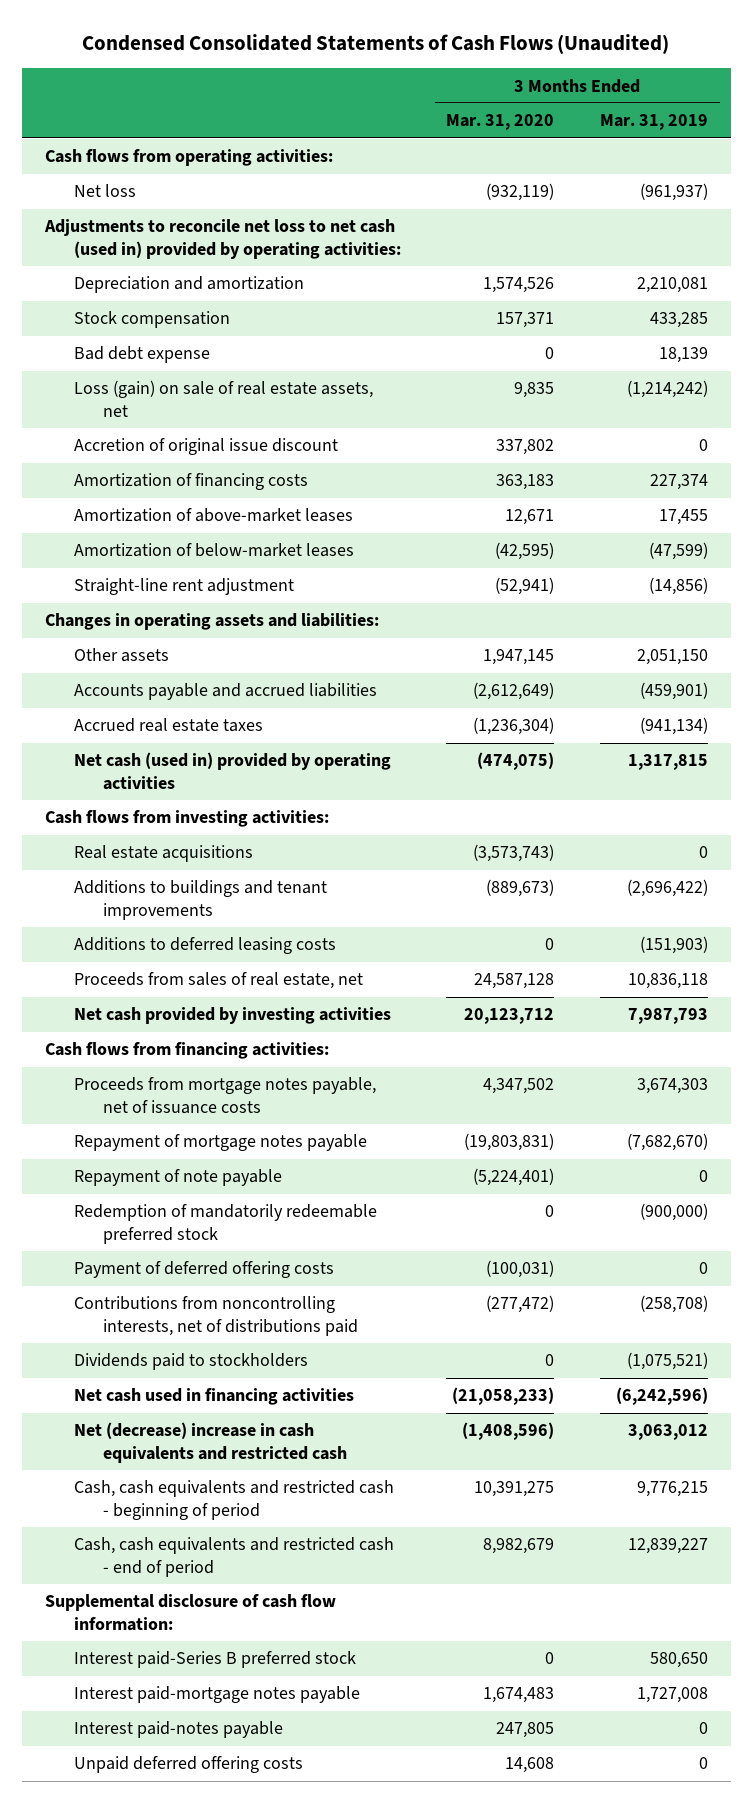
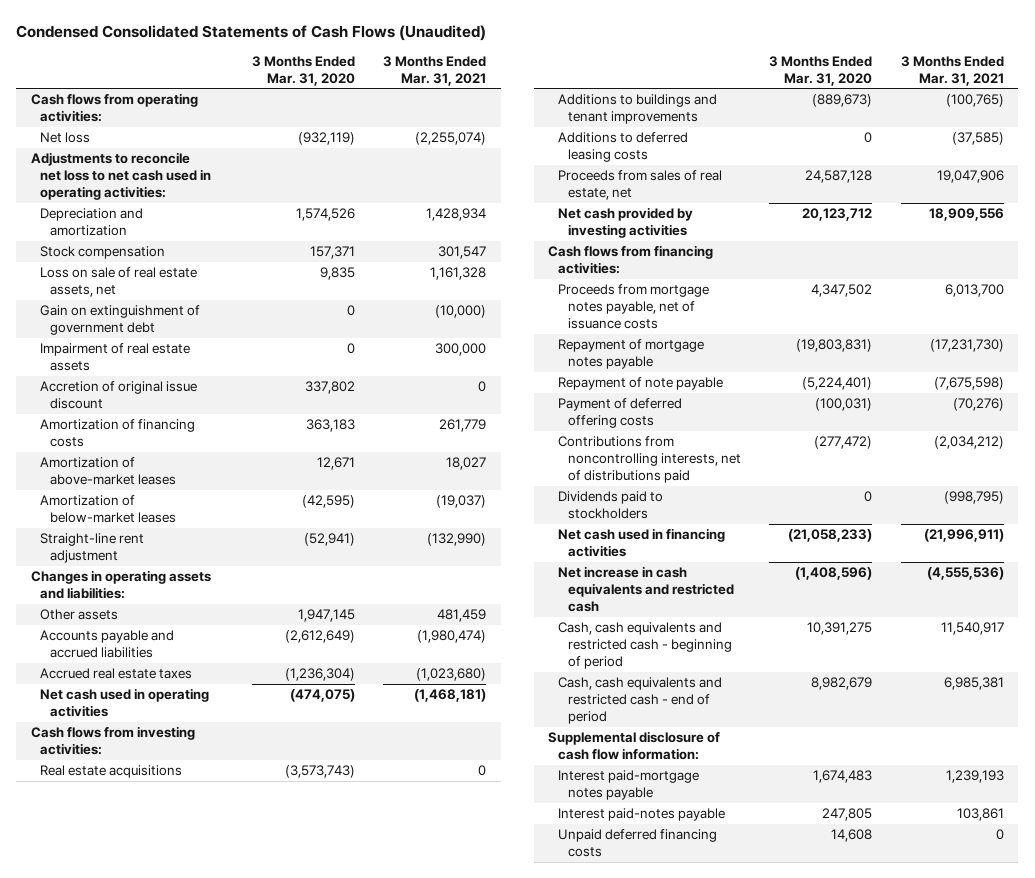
- | 3 Months Ended Mar. 31, 2020 | 3 Months Ended Mar. 31, 2019
+ | 3 Months Ended Mar. 31, 2020 | 3 Months Ended Mar. 31, 2021
- Adjustments to reconcile net loss to net cash (used in) provided by operating activities:
+ Adjustments to reconcile net loss to net cash used in operating activities:
- Bad debt expense | 0 | 18,139
- Loss (gain) on sale of real estate assets, net | 9,835 | (1,214,242)
+ Loss on sale of real estate assets, net | 9,835 | 1,161,328
+ Gain on extinguishment of government debt | 0 | (10,000)
+ Impairment of real estate assets | 0 | 300,000
- Net cash (used in) provided by operating activities | (474,075) | 1,317,815
+ Net cash used in operating activities | (474,075) | (1,468,181)
- Redemption of mandatorily redeemable preferred stock | 0 | (900,000)
- Net (decrease) increase in cash equivalents and restricted cash | (1,408,596) | 3,063,012
+ Net increase in cash equivalents and restricted cash | (1,408,596) | (4,555,536)
- Interest paid-Series B preferred stock | 0 | 580,650
- Unpaid deferred offering costs | 14,608 | 0
+ Unpaid deferred financing costs | 14,608 | 0

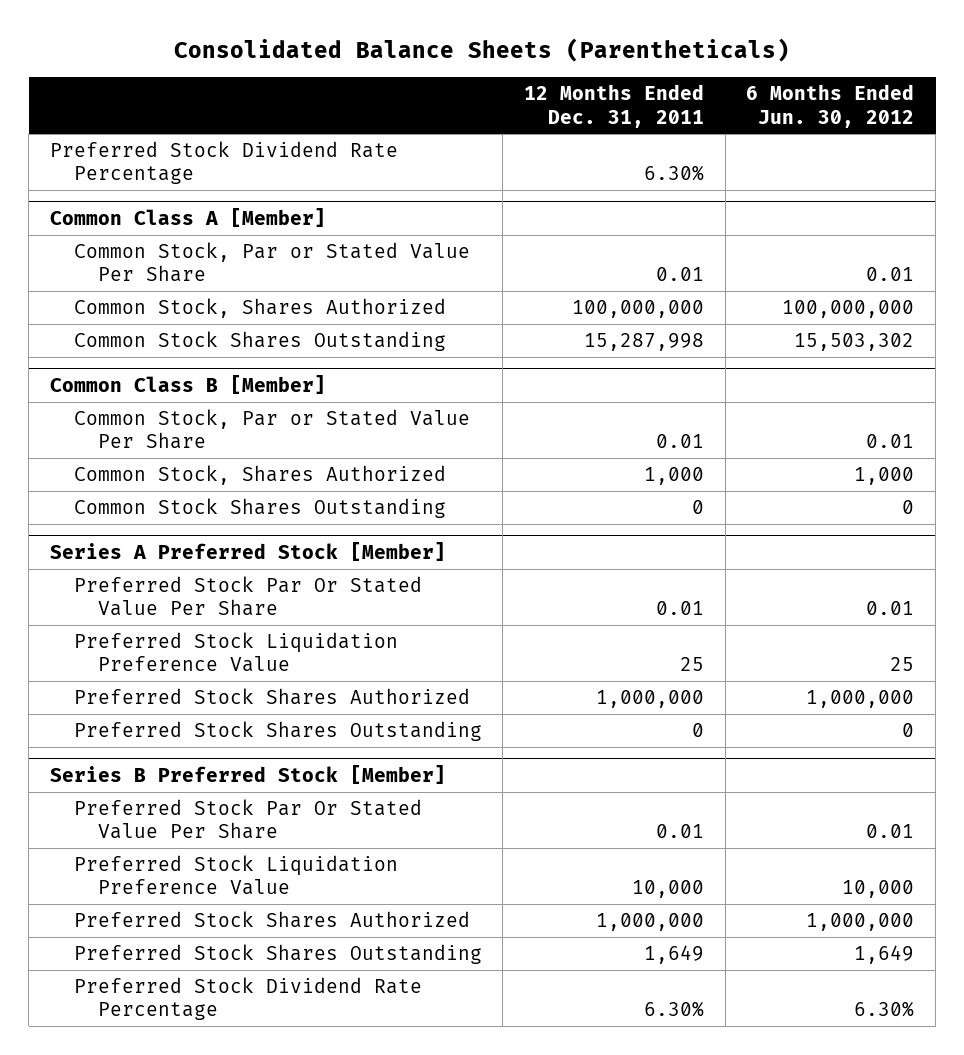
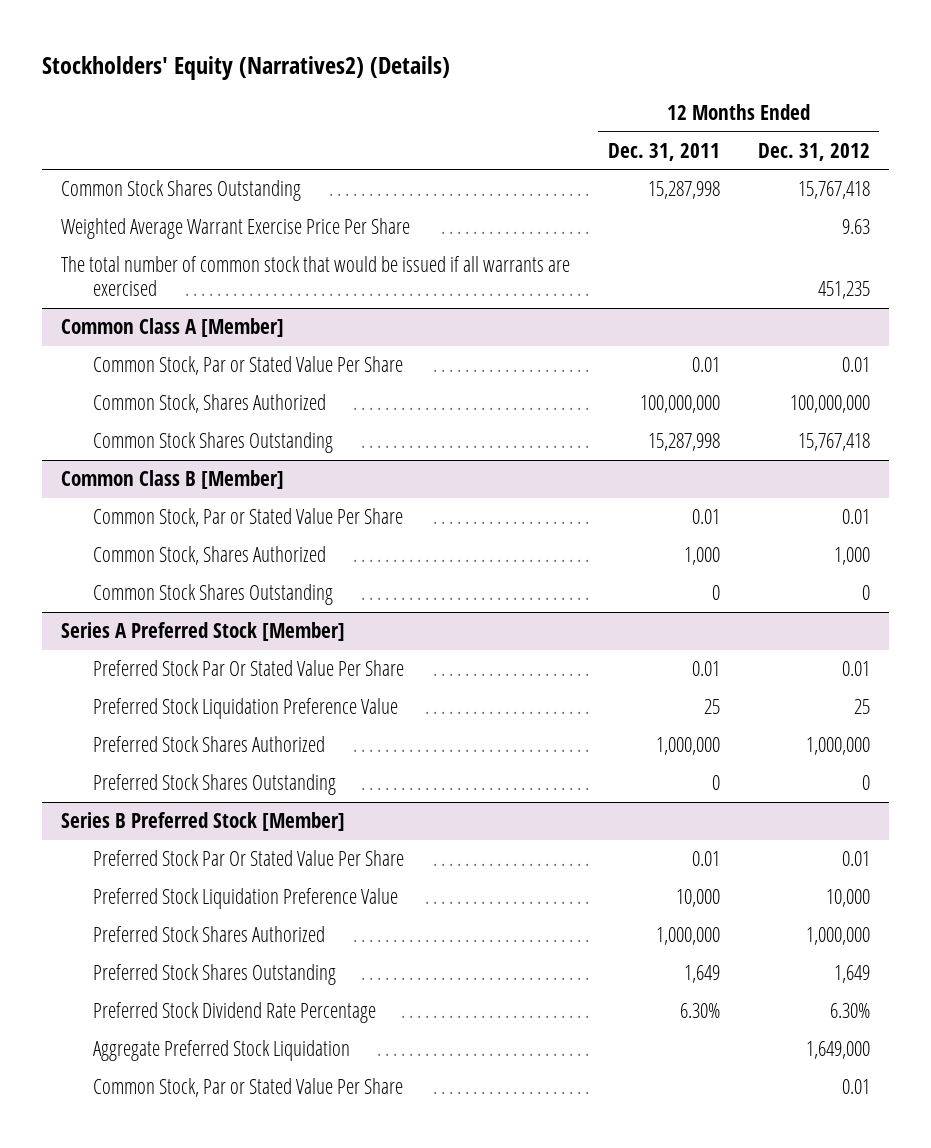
- Consolidated Balance Sheets (Parentheticals)
+ Stockholders' Equity (Narratives2) (Details)
- | 12 Months Ended Dec. 31, 2011 | 6 Months Ended Jun. 30, 2012
+ | 12 Months Ended Dec. 31, 2011 | 12 Months Ended Dec. 31, 2012
- Preferred Stock Dividend Rate Percentage | 6.30% |
+ Common Stock Shares Outstanding | 15,287,998 | 15,767,418
+ Weighted Average Warrant Exercise Price Per Share | | 9.63
+ The total number of common stock that would be issued if all warrants are exercised | | 451,235
@ Series B Preferred Stock [Member]
+ Aggregate Preferred Stock Liquidation | | 1,649,000
+ Common Stock, Par or Stated Value Per Share | | 0.01

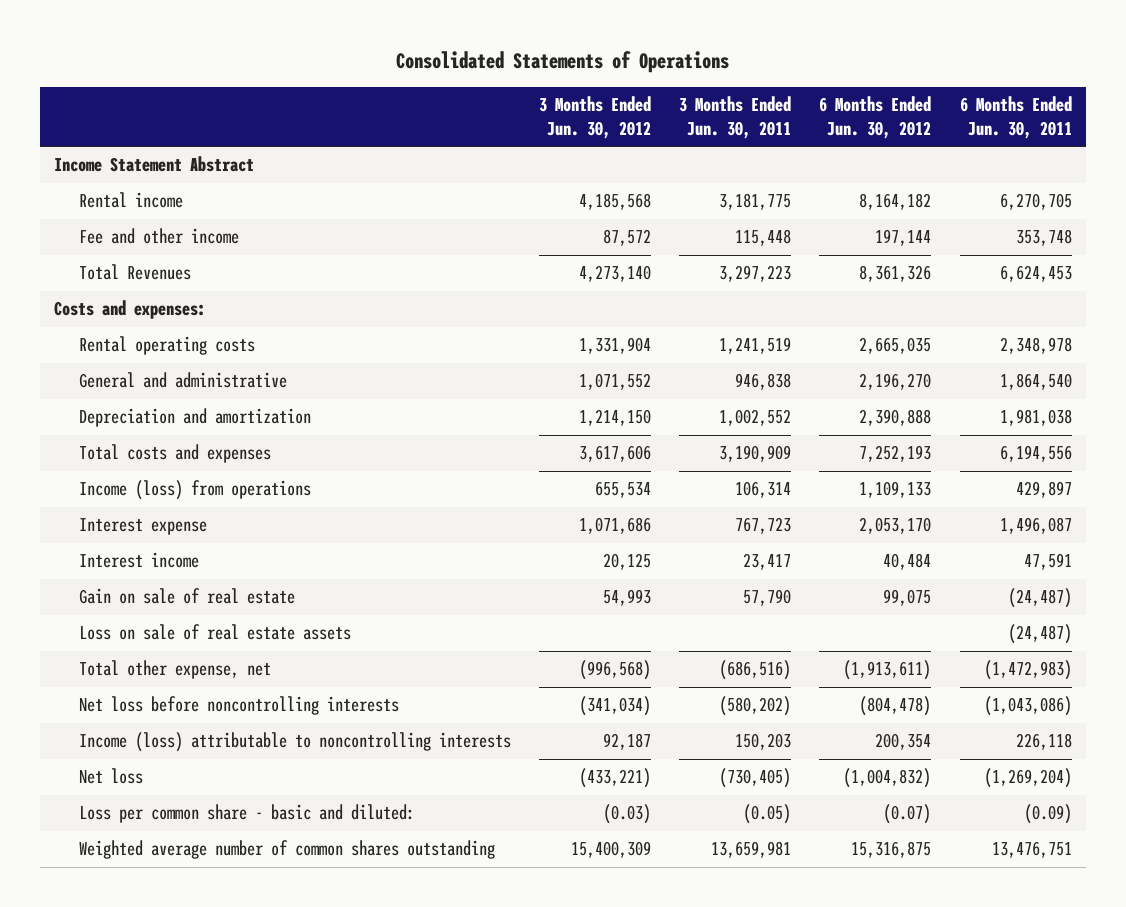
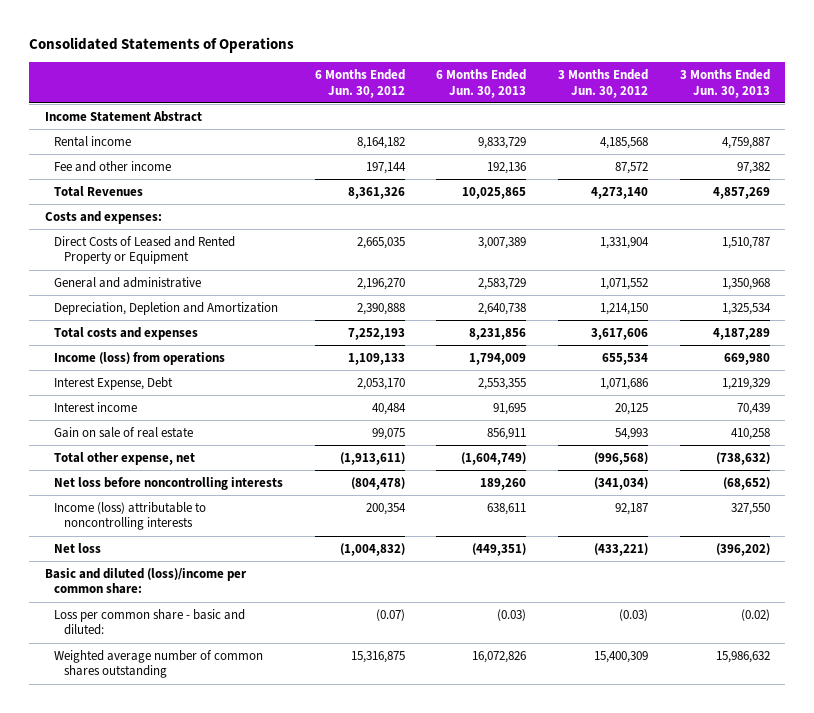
- | 3 Months Ended Jun. 30, 2012 | 3 Months Ended Jun. 30, 2011 | 6 Months Ended Jun. 30, 2012 | 6 Months Ended Jun. 30, 2011
+ | 6 Months Ended Jun. 30, 2012 | 6 Months Ended Jun. 30, 2013 | 3 Months Ended Jun. 30, 2012 | 3 Months Ended Jun. 30, 2013
- Rental operating costs | 1,331,904 | 1,241,519 | 2,665,035 | 2,348,978
+ Direct Costs of Leased and Rented Property or Equipment | 2,665,035 | 3,007,389 | 1,331,904 | 1,510,787
- Depreciation and amortization | 1,214,150 | 1,002,552 | 2,390,888 | 1,981,038
+ Depreciation, Depletion and Amortization | 2,390,888 | 2,640,738 | 1,214,150 | 1,325,534
- Interest expense | 1,071,686 | 767,723 | 2,053,170 | 1,496,087
+ Interest Expense, Debt | 2,053,170 | 2,553,355 | 1,071,686 | 1,219,329
- Loss on sale of real estate assets | | | | (24,487)
+ Basic and diluted (loss)/income per common share:

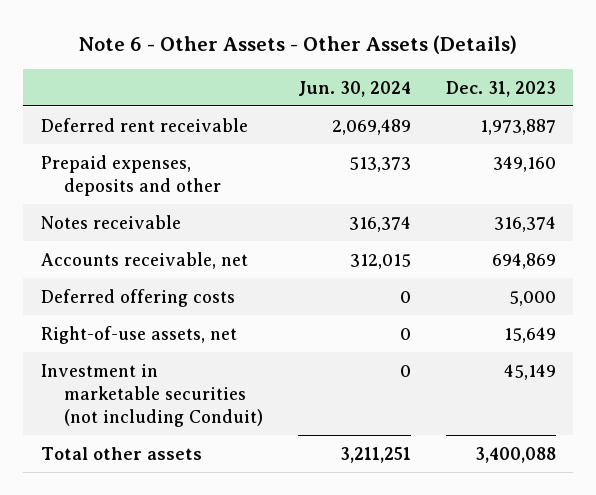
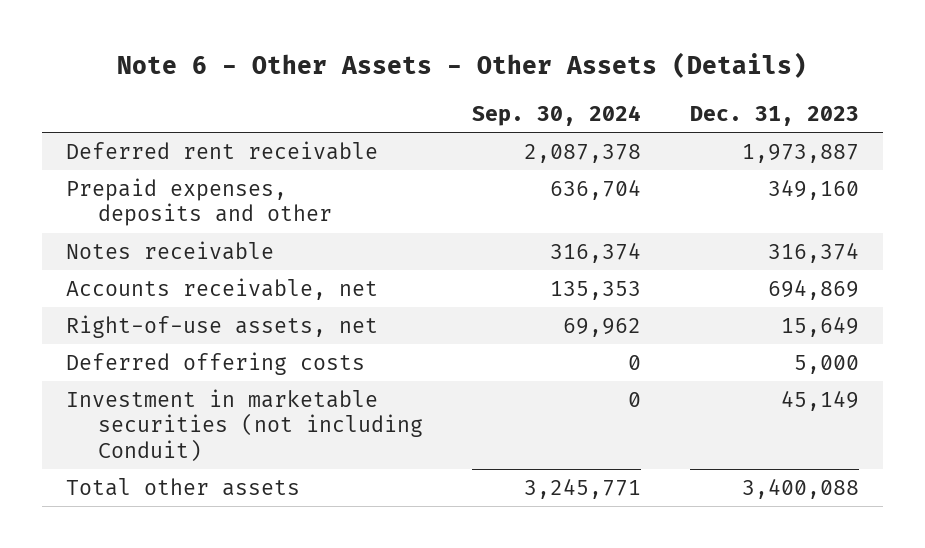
- | Jun. 30, 2024 | Dec. 31, 2023
+ | Sep. 30, 2024 | Dec. 31, 2023
moved down: Deferred offering costs | 0 | 5,000

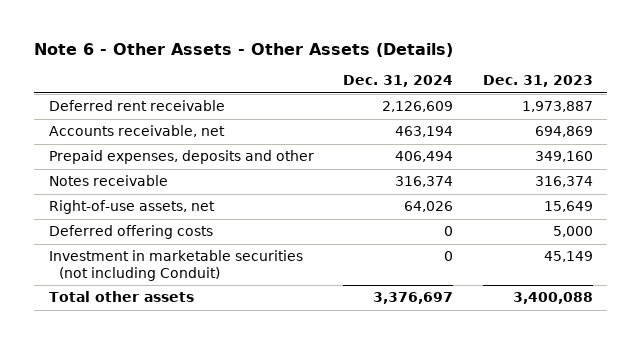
- | Sep. 30, 2024 | Dec. 31, 2023
+ | Dec. 31, 2024 | Dec. 31, 2023
moved up: Accounts receivable, net | 463,194 | 694,869

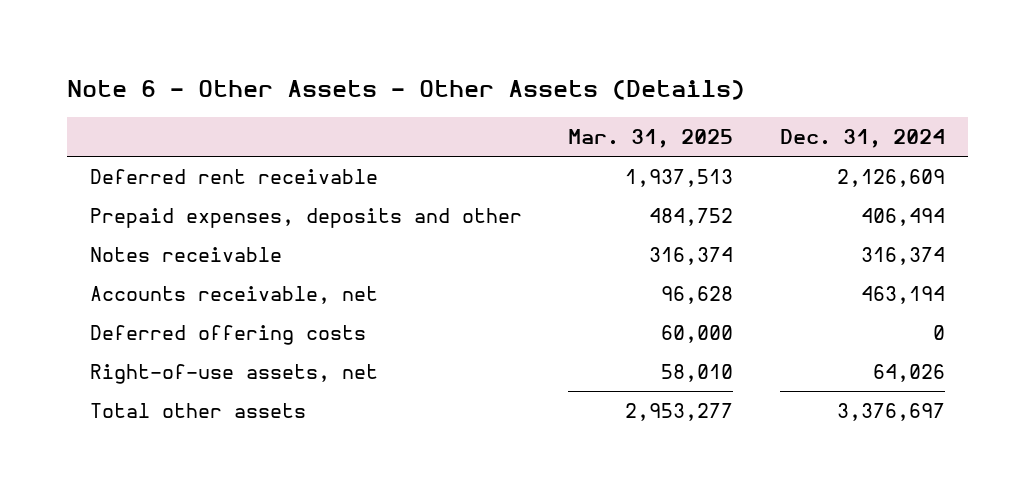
- | Dec. 31, 2024 | Dec. 31, 2023
+ | Mar. 31, 2025 | Dec. 31, 2024
moved down: Accounts receivable, net | 96,628 | 463,194
- Investment in marketable securities (not including Conduit) | 0 | 45,149
moved down: Right-of-use assets, net | 58,010 | 64,026

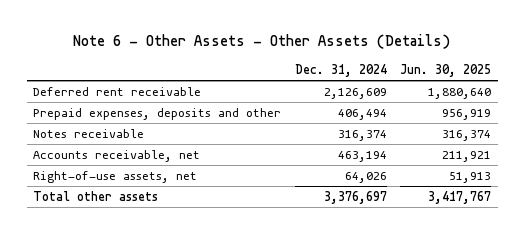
- | Mar. 31, 2025 | Dec. 31, 2024
+ | Dec. 31, 2024 | Jun. 30, 2025
- Deferred offering costs | 60,000 | 0

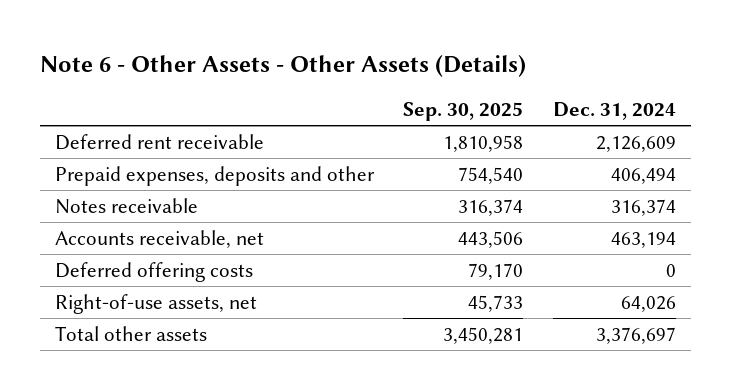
- | Dec. 31, 2024 | Jun. 30, 2025
+ | Sep. 30, 2025 | Dec. 31, 2024
+ Deferred offering costs | 79,170 | 0

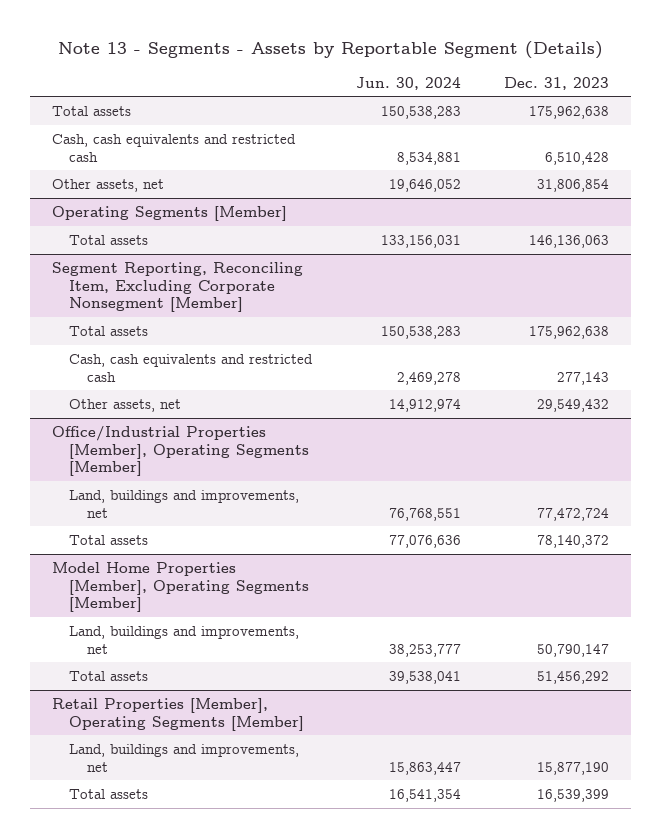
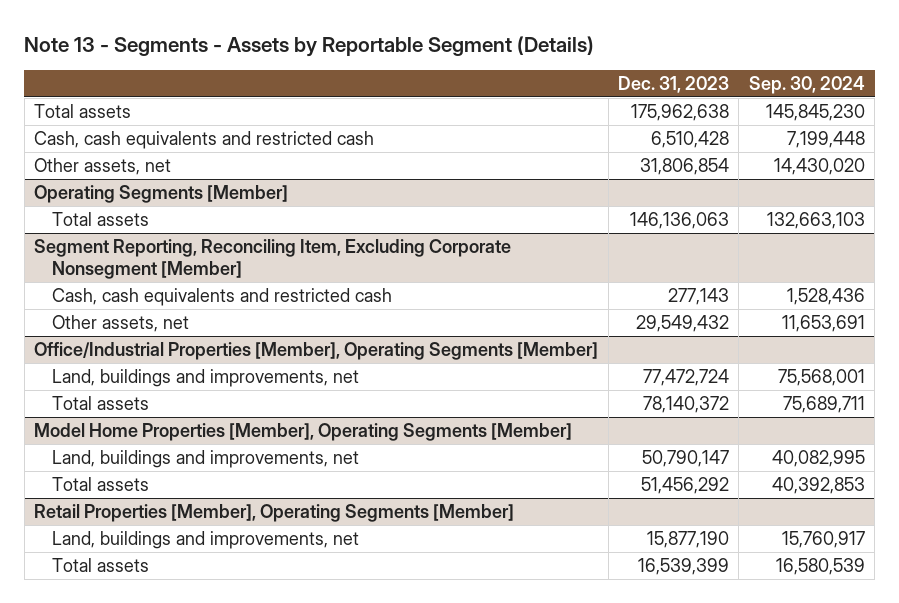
- | Jun. 30, 2024 | Dec. 31, 2023
+ | Dec. 31, 2023 | Sep. 30, 2024
@ Segment Reporting, Reconciling Item, Excluding Corporate Nonsegment [Member]
- Total assets | 150,538,283 | 175,962,638

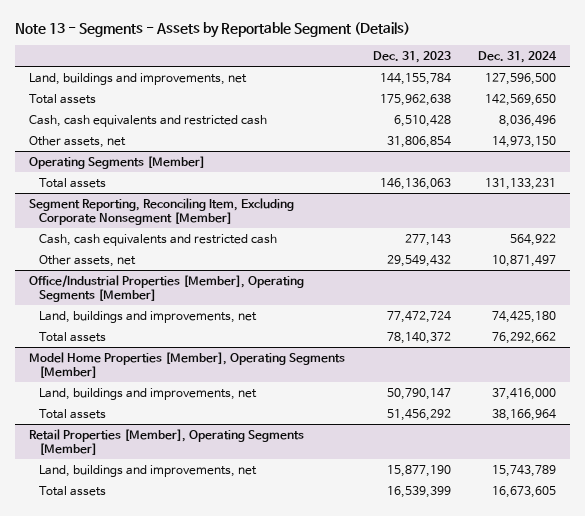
- | Dec. 31, 2023 | Sep. 30, 2024
+ | Dec. 31, 2023 | Dec. 31, 2024
+ Land, buildings and improvements, net | 144,155,784 | 127,596,500

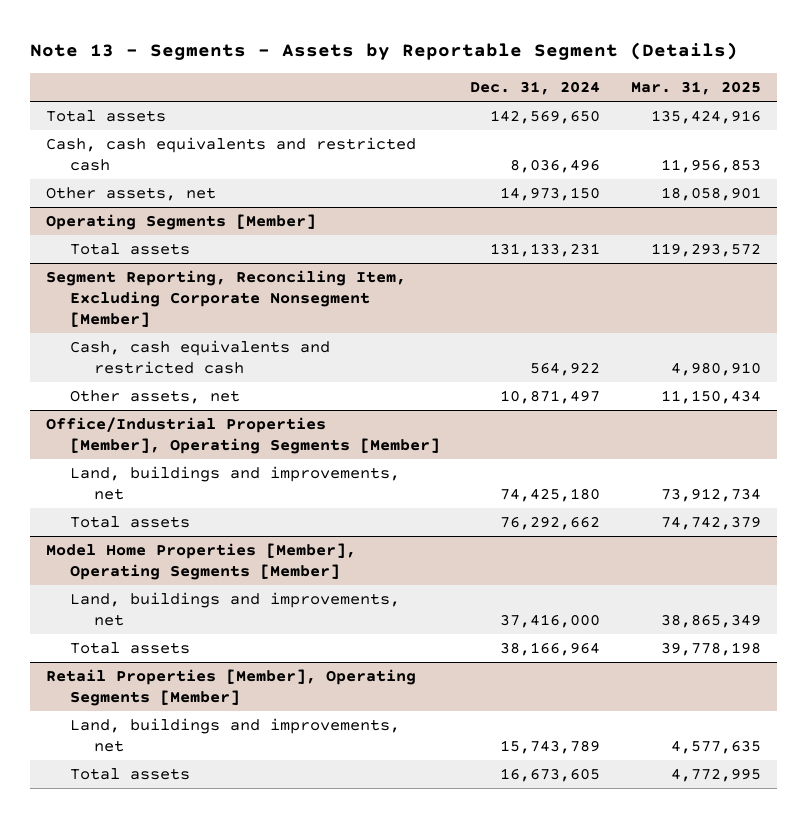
- | Dec. 31, 2023 | Dec. 31, 2024
+ | Dec. 31, 2024 | Mar. 31, 2025
- Land, buildings and improvements, net | 144,155,784 | 127,596,500

